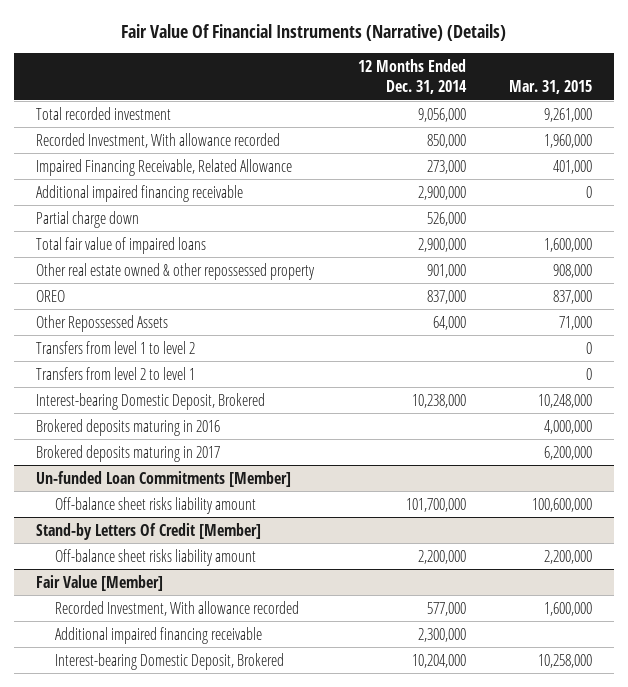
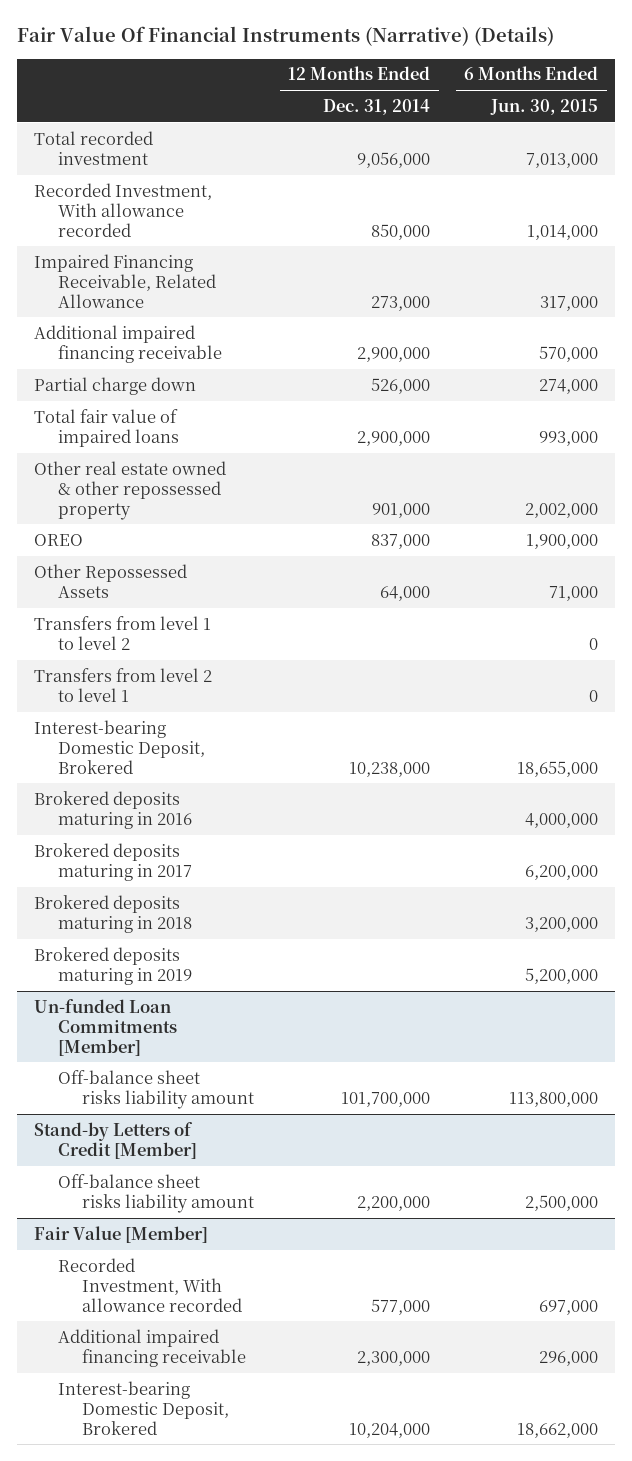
- | 12 Months Ended Dec. 31, 2014 | Mar. 31, 2015
+ | 12 Months Ended Dec. 31, 2014 | 6 Months Ended Jun. 30, 2015
+ Brokered deposits maturing in 2018 | | 3,200,000
+ Brokered deposits maturing in 2019 | | 5,200,000
- Stand-by Letters Of Credit [Member]
+ Stand-by Letters of Credit [Member]

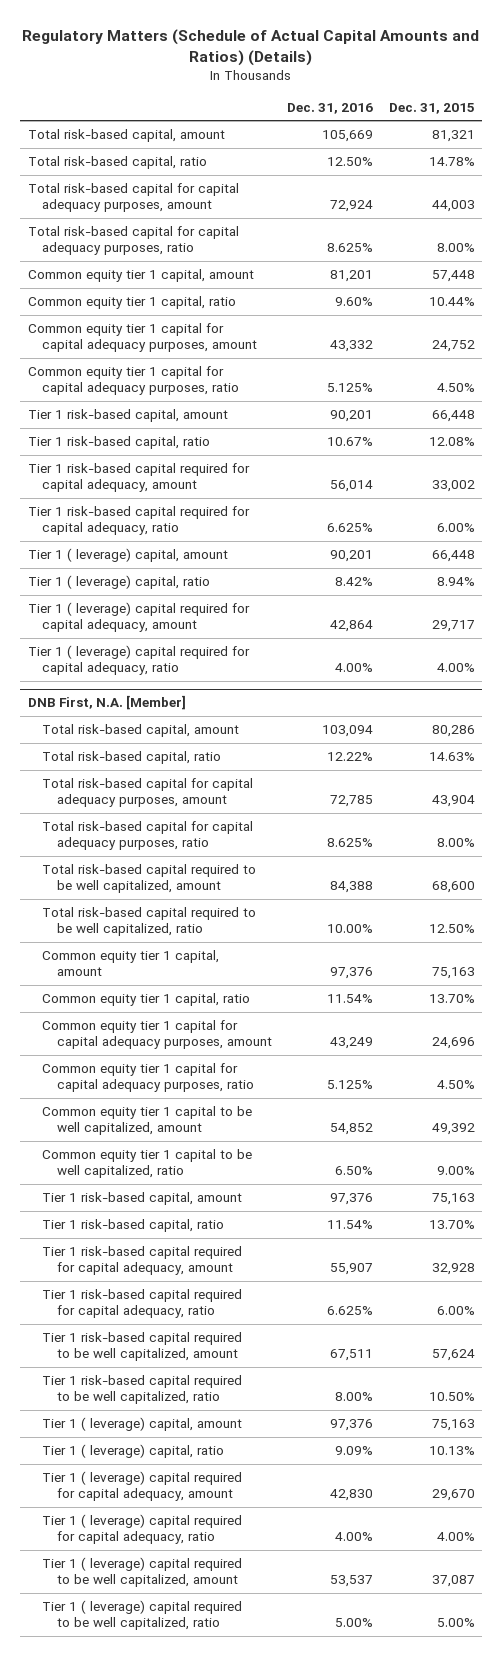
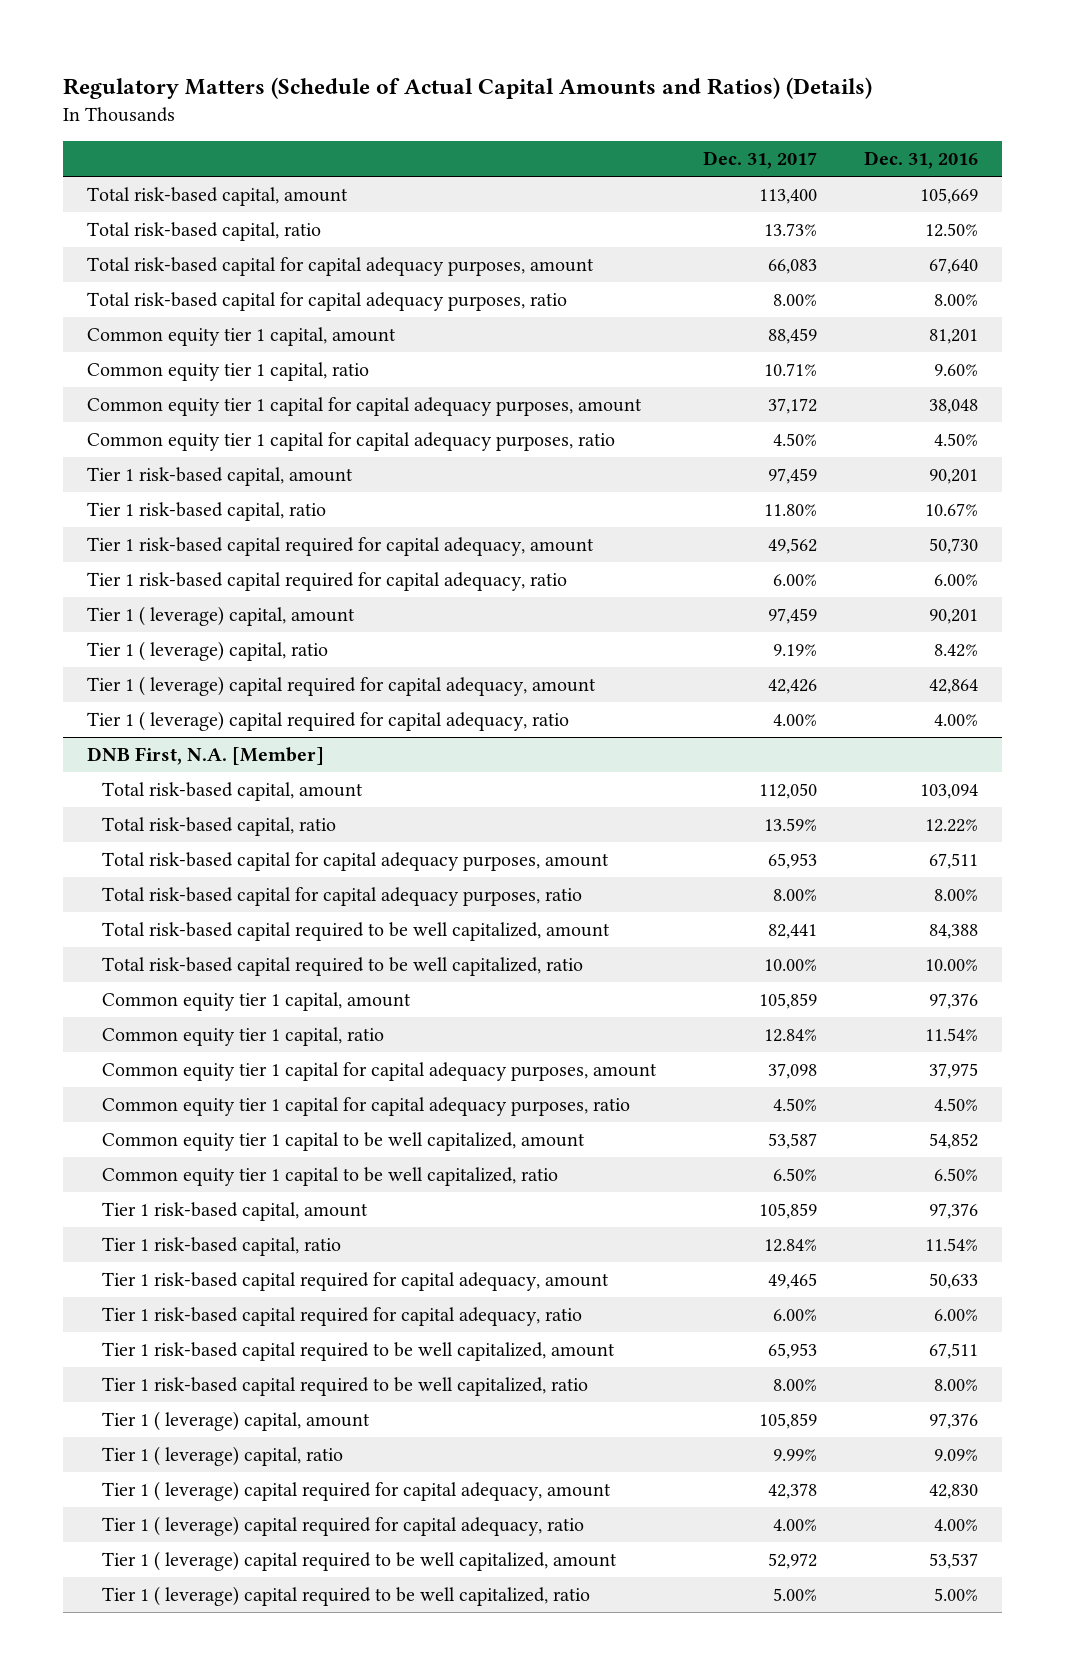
- | Dec. 31, 2016 | Dec. 31, 2015
+ | Dec. 31, 2017 | Dec. 31, 2016
- Total risk-based capital for capital adequacy purposes, amount | 72,924 | 44,003
- Total risk-based capital for capital adequacy purposes, ratio | 8.625% | 8.00%
+ Total risk-based capital for capital adequacy purposes, amount | 66,083 | 67,640
+ Total risk-based capital for capital adequacy purposes, ratio | 8.00% | 8.00%
- Common equity tier 1 capital for capital adequacy purposes, amount | 43,332 | 24,752
- Common equity tier 1 capital for capital adequacy purposes, ratio | 5.125% | 4.50%
+ Common equity tier 1 capital for capital adequacy purposes, amount | 37,172 | 38,048
+ Common equity tier 1 capital for capital adequacy purposes, ratio | 4.50% | 4.50%
- Tier 1 risk-based capital required for capital adequacy, amount | 56,014 | 33,002
- Tier 1 risk-based capital required for capital adequacy, ratio | 6.625% | 6.00%
+ Tier 1 risk-based capital required for capital adequacy, amount | 49,562 | 50,730
+ Tier 1 risk-based capital required for capital adequacy, ratio | 6.00% | 6.00%
@ DNB First, N.A. [Member]
- Total risk-based capital for capital adequacy purposes, amount | 72,785 | 43,904
- Total risk-based capital for capital adequacy purposes, ratio | 8.625% | 8.00%
+ Total risk-based capital for capital adequacy purposes, amount | 65,953 | 67,511
+ Total risk-based capital for capital adequacy purposes, ratio | 8.00% | 8.00%
- Common equity tier 1 capital for capital adequacy purposes, amount | 43,249 | 24,696
- Common equity tier 1 capital for capital adequacy purposes, ratio | 5.125% | 4.50%
+ Common equity tier 1 capital for capital adequacy purposes, amount | 37,098 | 37,975
+ Common equity tier 1 capital for capital adequacy purposes, ratio | 4.50% | 4.50%
- Tier 1 risk-based capital required for capital adequacy, amount | 55,907 | 32,928
- Tier 1 risk-based capital required for capital adequacy, ratio | 6.625% | 6.00%
+ Tier 1 risk-based capital required for capital adequacy, amount | 49,465 | 50,633
+ Tier 1 risk-based capital required for capital adequacy, ratio | 6.00% | 6.00%

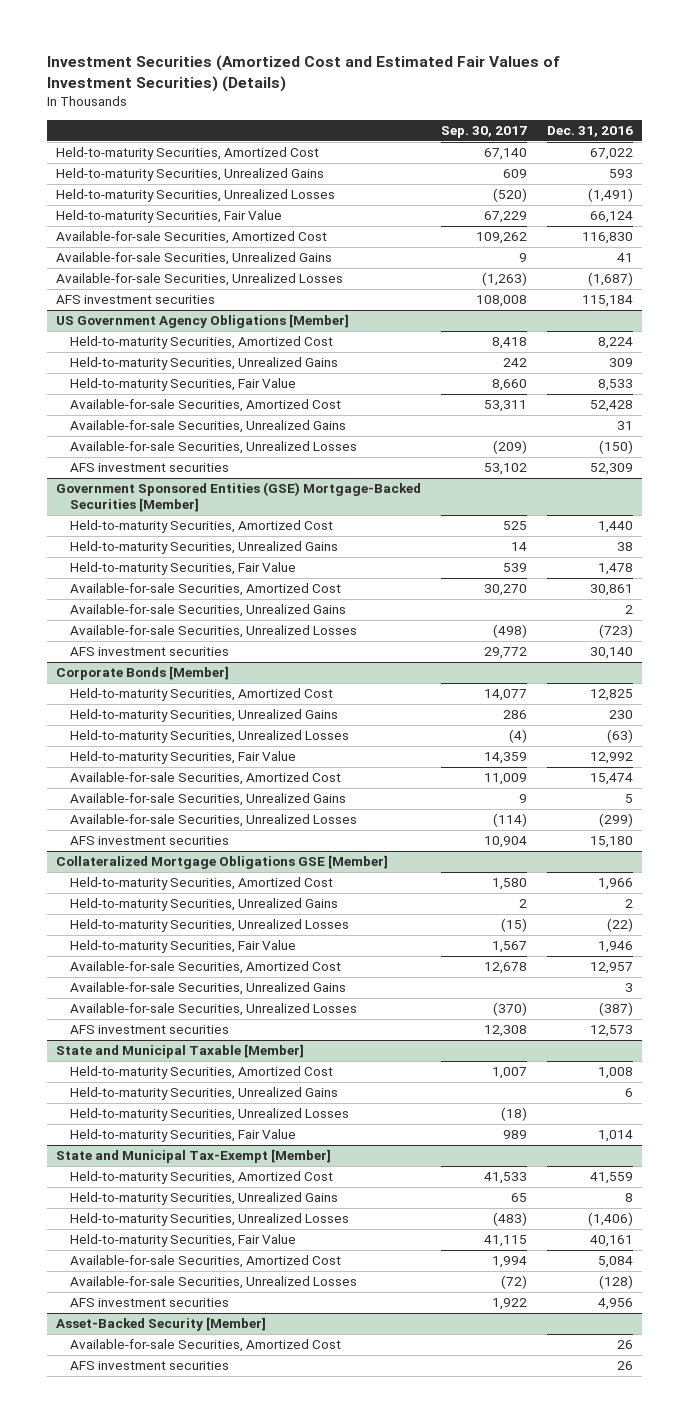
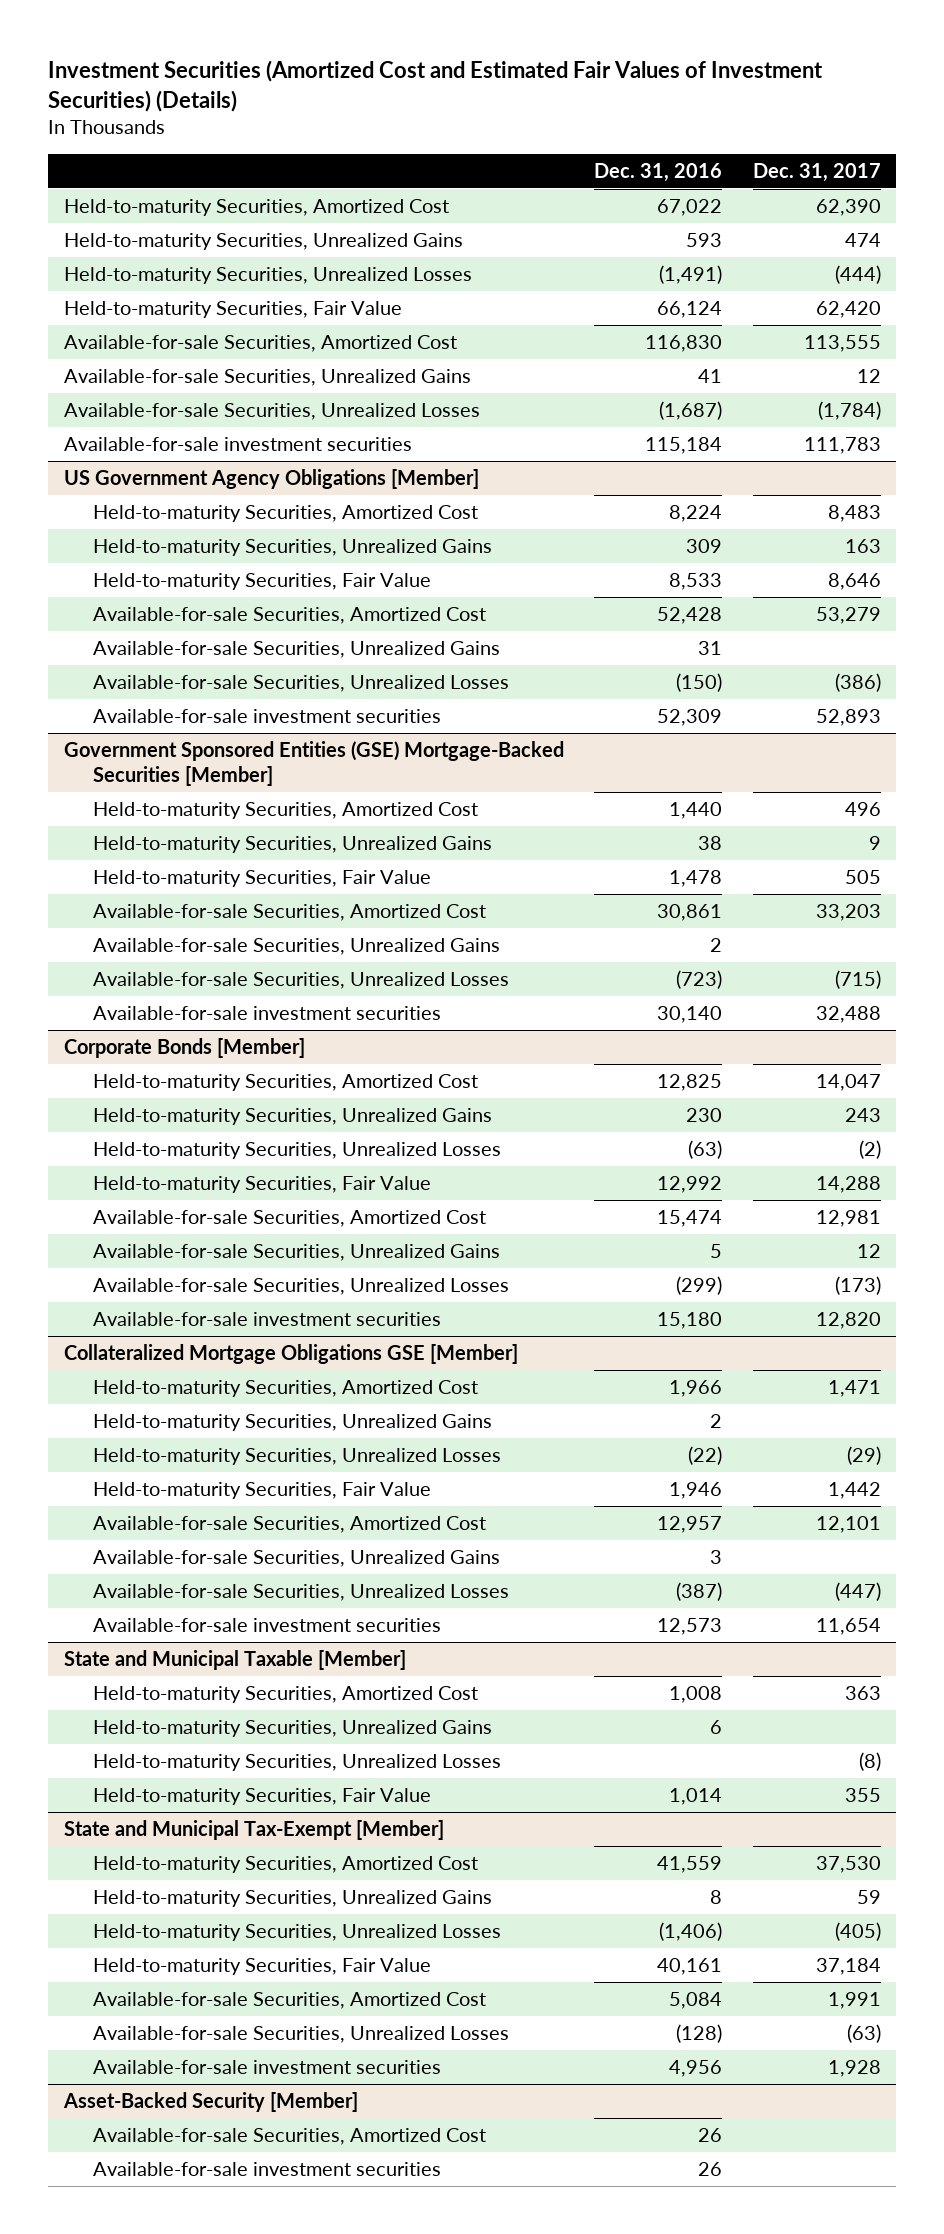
- | Sep. 30, 2017 | Dec. 31, 2016
+ | Dec. 31, 2016 | Dec. 31, 2017
- AFS investment securities | 108,008 | 115,184
+ Available-for-sale investment securities | 115,184 | 111,783
@ US Government Agency Obligations [Member]
- AFS investment securities | 53,102 | 52,309
+ Available-for-sale investment securities | 52,309 | 52,893
@ Government Sponsored Entities (GSE) Mortgage-Backed Securities [Member]
- AFS investment securities | 29,772 | 30,140
+ Available-for-sale investment securities | 30,140 | 32,488
@ Corporate Bonds [Member]
- AFS investment securities | 10,904 | 15,180
+ Available-for-sale investment securities | 15,180 | 12,820
@ Collateralized Mortgage Obligations GSE [Member]
- AFS investment securities | 12,308 | 12,573
+ Available-for-sale investment securities | 12,573 | 11,654
@ State and Municipal Tax-Exempt [Member]
- AFS investment securities | 1,922 | 4,956
+ Available-for-sale investment securities | 4,956 | 1,928
@ Asset-Backed Security [Member]
- AFS investment securities | | 26
+ Available-for-sale investment securities | 26 |

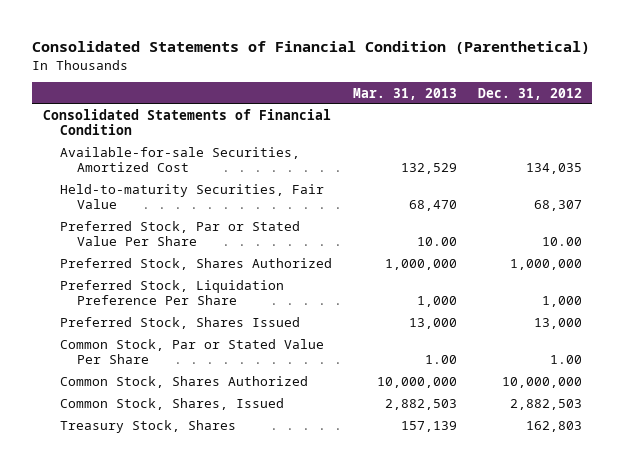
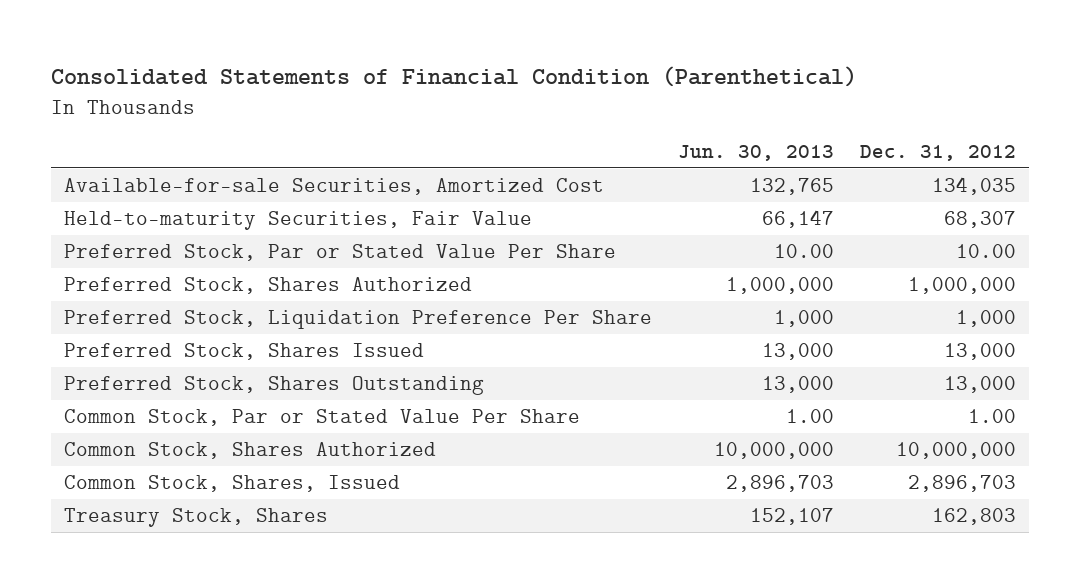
- | Mar. 31, 2013 | Dec. 31, 2012
+ | Jun. 30, 2013 | Dec. 31, 2012
- Consolidated Statements of Financial Condition
+ Preferred Stock, Shares Outstanding | 13,000 | 13,000
- Common Stock, Shares, Issued | 2,882,503 | 2,882,503
+ Common Stock, Shares, Issued | 2,896,703 | 2,896,703

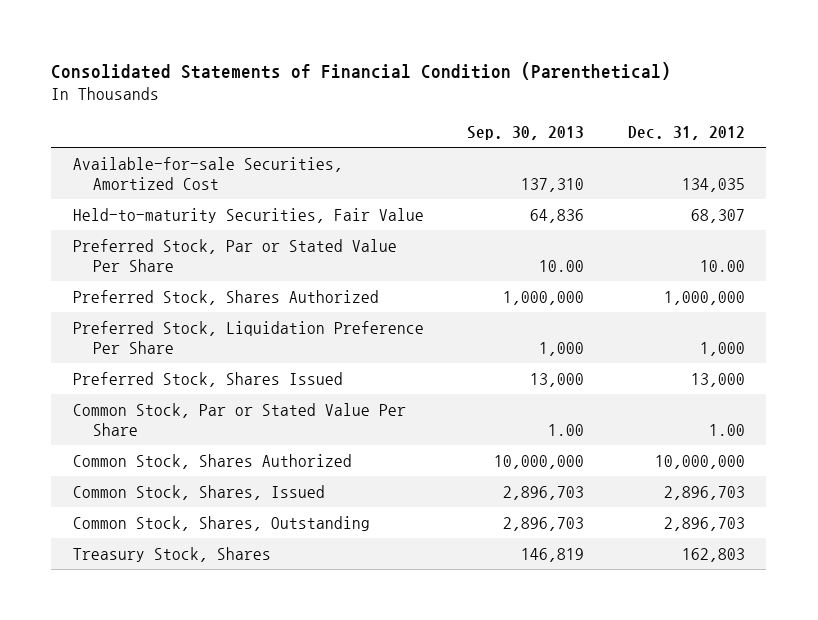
- | Jun. 30, 2013 | Dec. 31, 2012
+ | Sep. 30, 2013 | Dec. 31, 2012
- Preferred Stock, Shares Outstanding | 13,000 | 13,000
+ Common Stock, Shares, Outstanding | 2,896,703 | 2,896,703

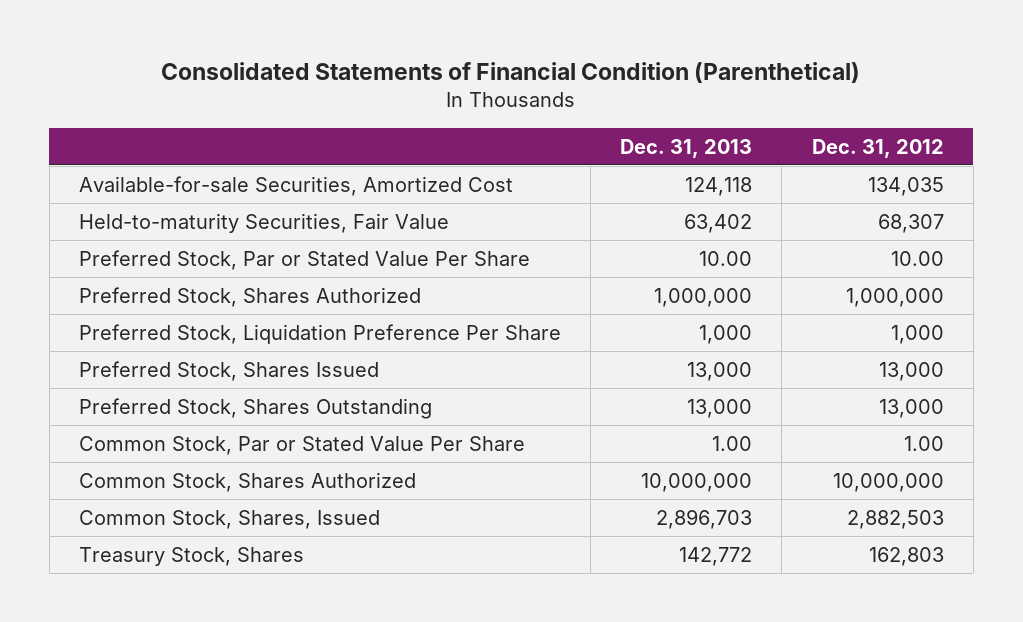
- | Sep. 30, 2013 | Dec. 31, 2012
+ | Dec. 31, 2013 | Dec. 31, 2012
+ Preferred Stock, Shares Outstanding | 13,000 | 13,000
- Common Stock, Shares, Issued | 2,896,703 | 2,896,703
- Common Stock, Shares, Outstanding | 2,896,703 | 2,896,703
+ Common Stock, Shares, Issued | 2,896,703 | 2,882,503

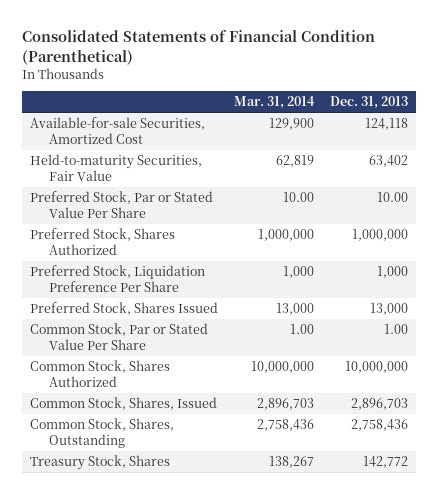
- | Dec. 31, 2013 | Dec. 31, 2012
+ | Mar. 31, 2014 | Dec. 31, 2013
- Preferred Stock, Shares Outstanding | 13,000 | 13,000
+ Common Stock, Shares, Outstanding | 2,758,436 | 2,758,436

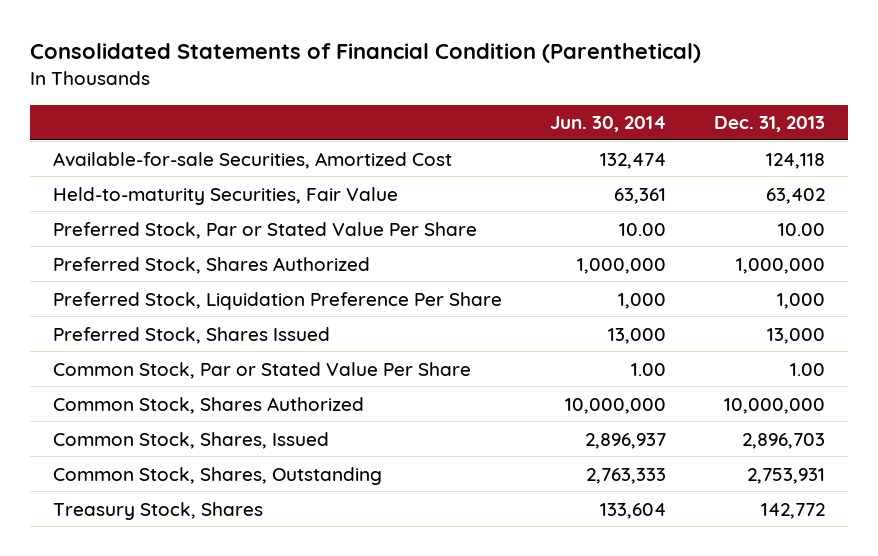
- | Mar. 31, 2014 | Dec. 31, 2013
+ | Jun. 30, 2014 | Dec. 31, 2013
- Common Stock, Shares, Outstanding | 2,758,436 | 2,758,436
+ Common Stock, Shares, Outstanding | 2,763,333 | 2,753,931

